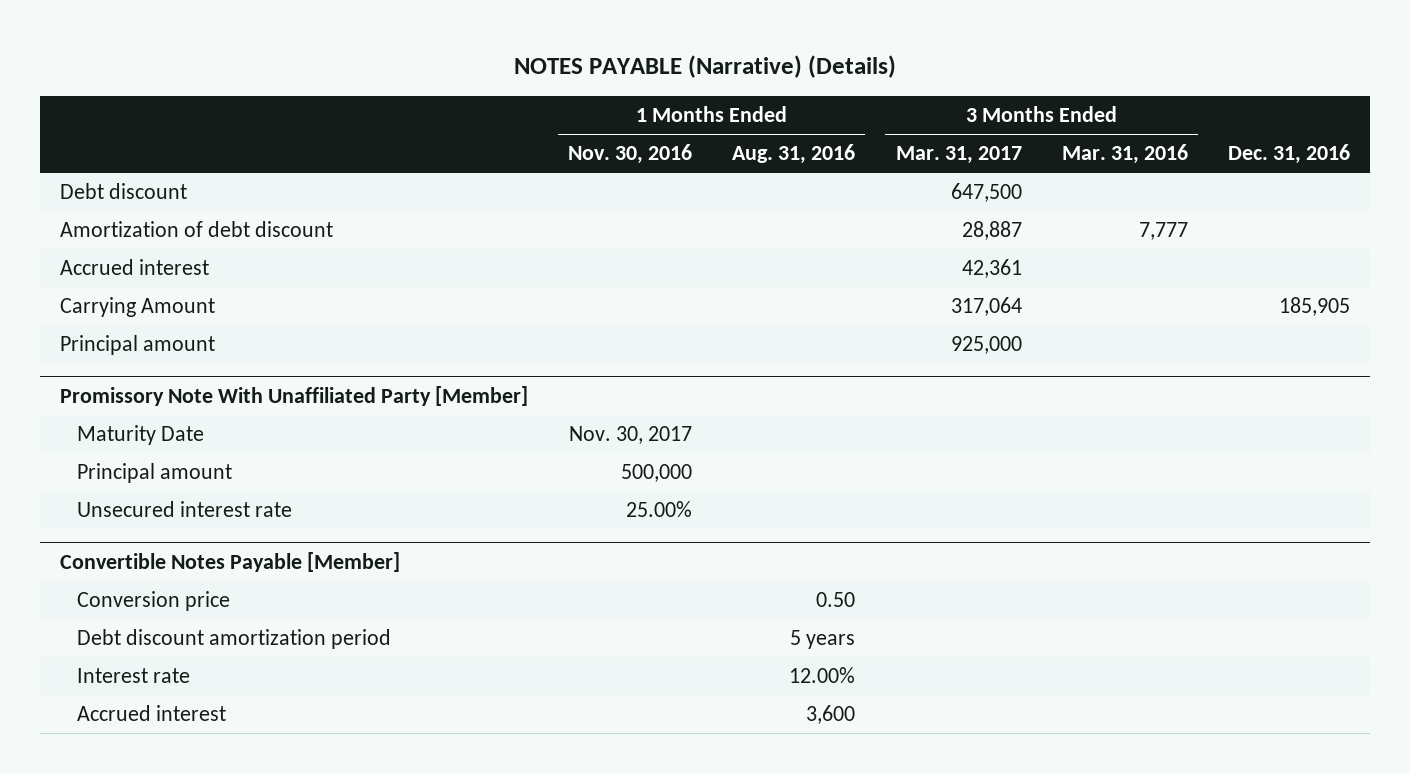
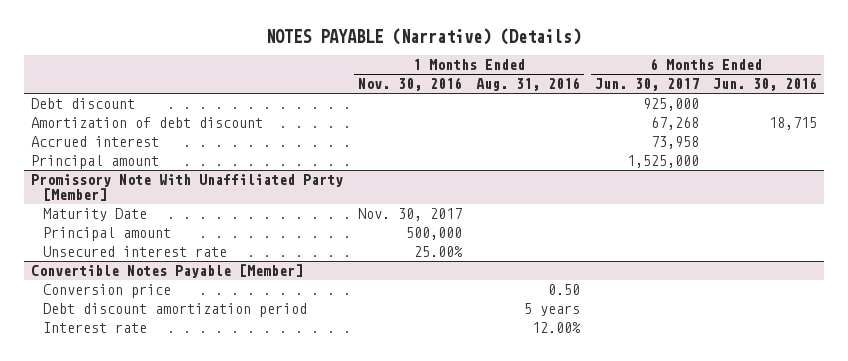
- | 1 Months Ended Nov. 30, 2016 | 1 Months Ended Aug. 31, 2016 | 3 Months Ended Mar. 31, 2017 | 3 Months Ended Mar. 31, 2016 | Dec. 31, 2016
+ | 1 Months Ended Nov. 30, 2016 | 1 Months Ended Aug. 31, 2016 | 6 Months Ended Jun. 30, 2017 | 6 Months Ended Jun. 30, 2016
- Carrying Amount | | | 317,064 | | 185,905
@ Convertible Notes Payable [Member]
- Accrued interest | | 3,600 | | |

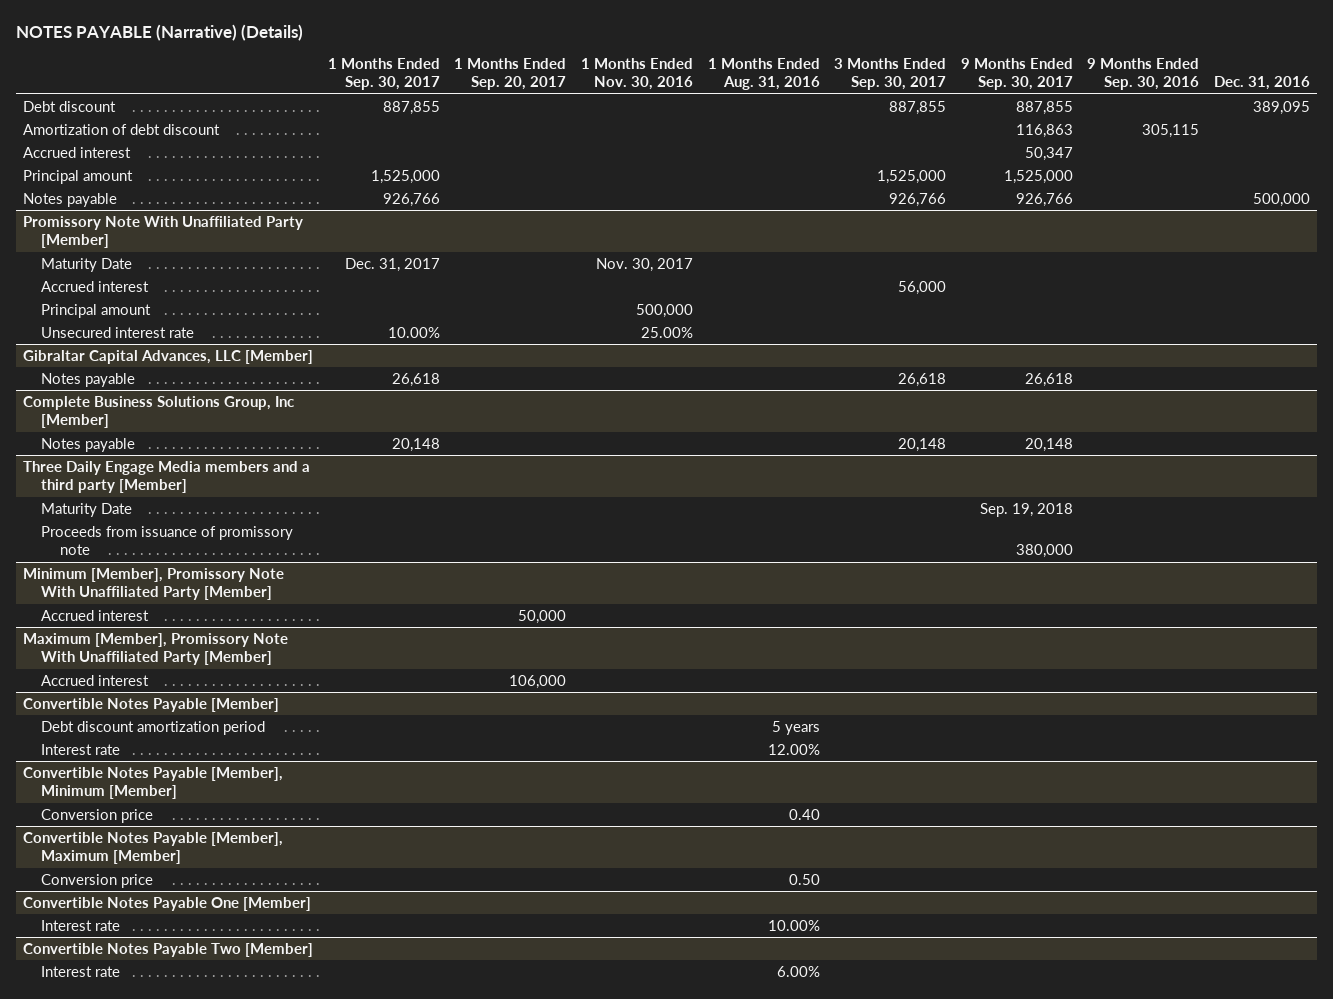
- | 1 Months Ended Nov. 30, 2016 | 1 Months Ended Aug. 31, 2016 | 6 Months Ended Jun. 30, 2017 | 6 Months Ended Jun. 30, 2016
+ | 1 Months Ended Sep. 30, 2017 | 1 Months Ended Sep. 20, 2017 | 1 Months Ended Nov. 30, 2016 | 1 Months Ended Aug. 31, 2016 | 3 Months Ended Sep. 30, 2017 | 9 Months Ended Sep. 30, 2017 | 9 Months Ended Sep. 30, 2016 | Dec. 31, 2016
+ Notes payable | 926,766 | | | | 926,766 | 926,766 | | 500,000
@ Promissory Note With Unaffiliated Party [Member]
+ Accrued interest | | | | | 56,000 | | |
+ Gibraltar Capital Advances, LLC [Member]
+ Notes payable | 26,618 | | | | 26,618 | 26,618 | |
+ Complete Business Solutions Group, Inc [Member]
+ Notes payable | 20,148 | | | | 20,148 | 20,148 | |
+ Three Daily Engage Media members and a third party [Member]
+ Maturity Date | | | | | | Sep. 19, 2018 | |
+ Proceeds from issuance of promissory note | | | | | | 380,000 | |
+ Minimum [Member], Promissory Note With Unaffiliated Party [Member]
+ Accrued interest | | 50,000 | | | | | |
+ Maximum [Member], Promissory Note With Unaffiliated Party [Member]
+ Accrued interest | | 106,000 | | | | | |
@ Convertible Notes Payable [Member]
- Conversion price | | 0.50 | |
+ Convertible Notes Payable [Member], Minimum [Member]
+ Conversion price | | | | 0.40 | | | |
+ Convertible Notes Payable [Member], Maximum [Member]
+ Conversion price | | | | 0.50 | | | |
+ Convertible Notes Payable One [Member]
+ Interest rate | | | | 10.00% | | | |
+ Convertible Notes Payable Two [Member]
+ Interest rate | | | | 6.00% | | | |

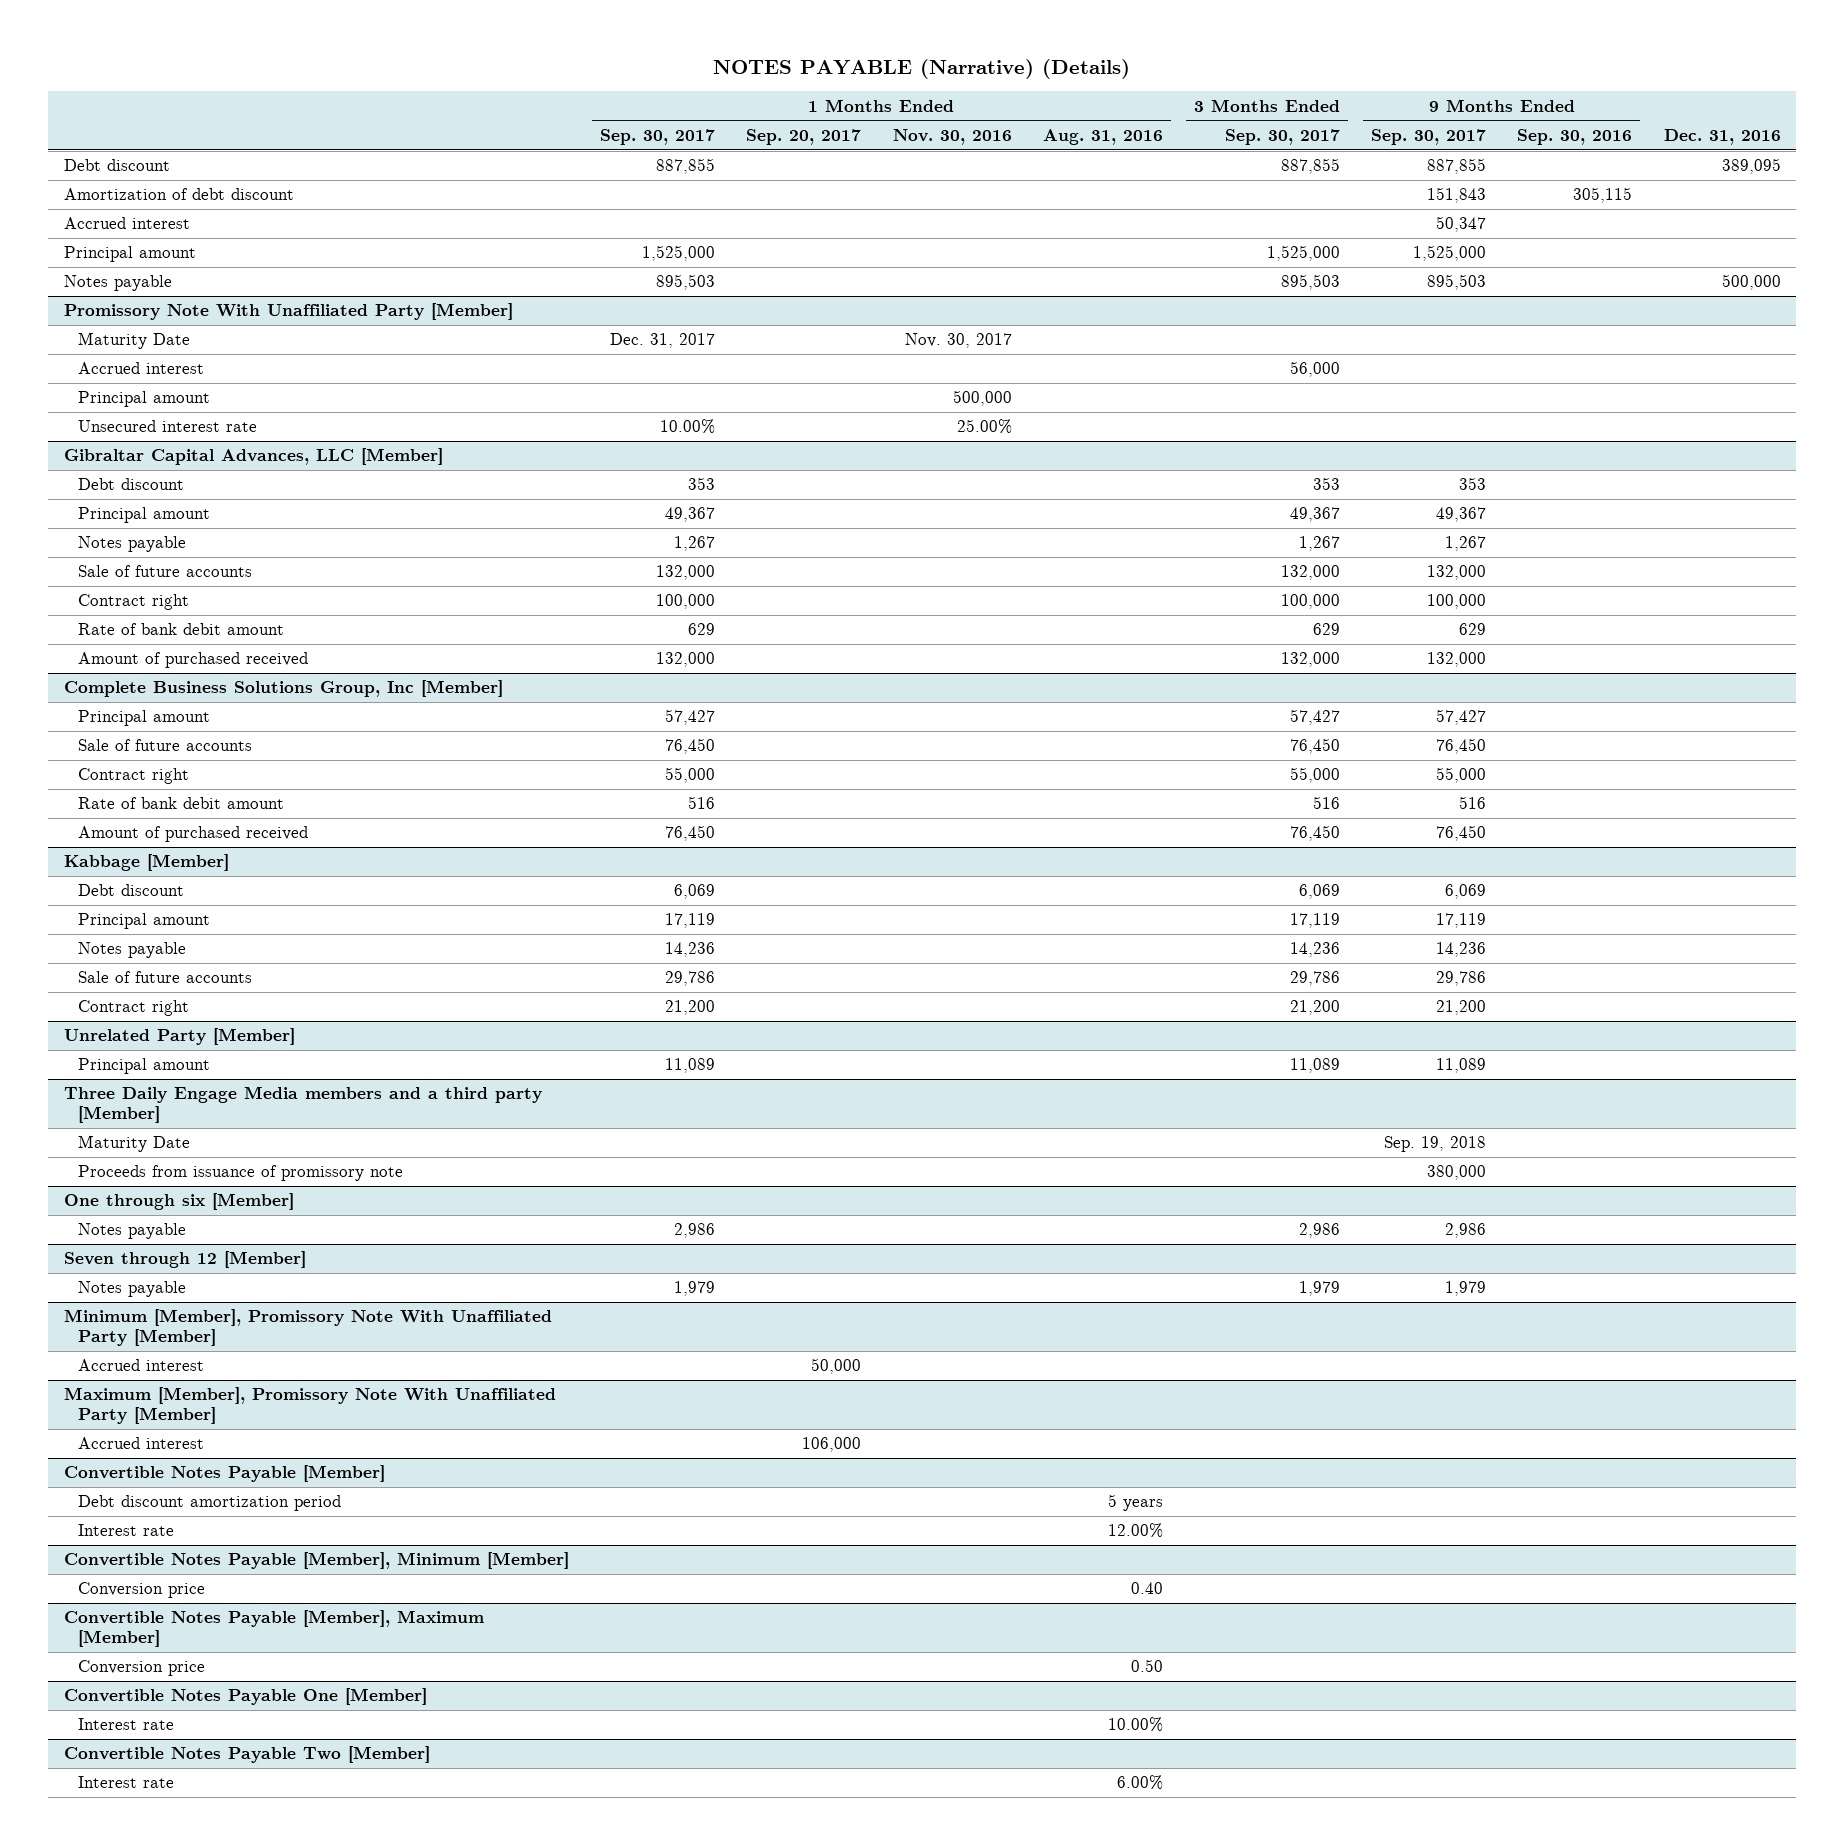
- Amortization of debt discount | | | | | | 116,863 | 305,115 |
+ Amortization of debt discount | | | | | | 151,843 | 305,115 |
- Notes payable | 926,766 | | | | 926,766 | 926,766 | | 500,000
+ Notes payable | 895,503 | | | | 895,503 | 895,503 | | 500,000
@ Gibraltar Capital Advances, LLC [Member]
- Notes payable | 26,618 | | | | 26,618 | 26,618 | |
+ Debt discount | 353 | | | | 353 | 353 | |
+ Principal amount | 49,367 | | | | 49,367 | 49,367 | |
+ Notes payable | 1,267 | | | | 1,267 | 1,267 | |
+ Sale of future accounts | 132,000 | | | | 132,000 | 132,000 | |
+ Contract right | 100,000 | | | | 100,000 | 100,000 | |
+ Rate of bank debit amount | 629 | | | | 629 | 629 | |
+ Amount of purchased received | 132,000 | | | | 132,000 | 132,000 | |
@ Complete Business Solutions Group, Inc [Member]
- Notes payable | 20,148 | | | | 20,148 | 20,148 | |
+ Principal amount | 57,427 | | | | 57,427 | 57,427 | |
+ Sale of future accounts | 76,450 | | | | 76,450 | 76,450 | |
+ Contract right | 55,000 | | | | 55,000 | 55,000 | |
+ Rate of bank debit amount | 516 | | | | 516 | 516 | |
+ Amount of purchased received | 76,450 | | | | 76,450 | 76,450 | |
+ Kabbage [Member]
+ Debt discount | 6,069 | | | | 6,069 | 6,069 | |
+ Principal amount | 17,119 | | | | 17,119 | 17,119 | |
+ Notes payable | 14,236 | | | | 14,236 | 14,236 | |
+ Sale of future accounts | 29,786 | | | | 29,786 | 29,786 | |
+ Contract right | 21,200 | | | | 21,200 | 21,200 | |
+ Unrelated Party [Member]
+ Principal amount | 11,089 | | | | 11,089 | 11,089 | |
+ One through six [Member]
+ Notes payable | 2,986 | | | | 2,986 | 2,986 | |
+ Seven through 12 [Member]
+ Notes payable | 1,979 | | | | 1,979 | 1,979 | |

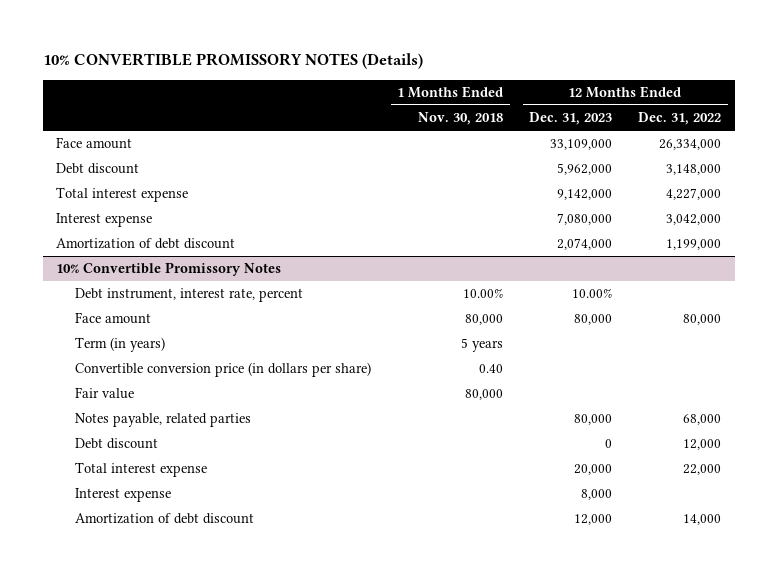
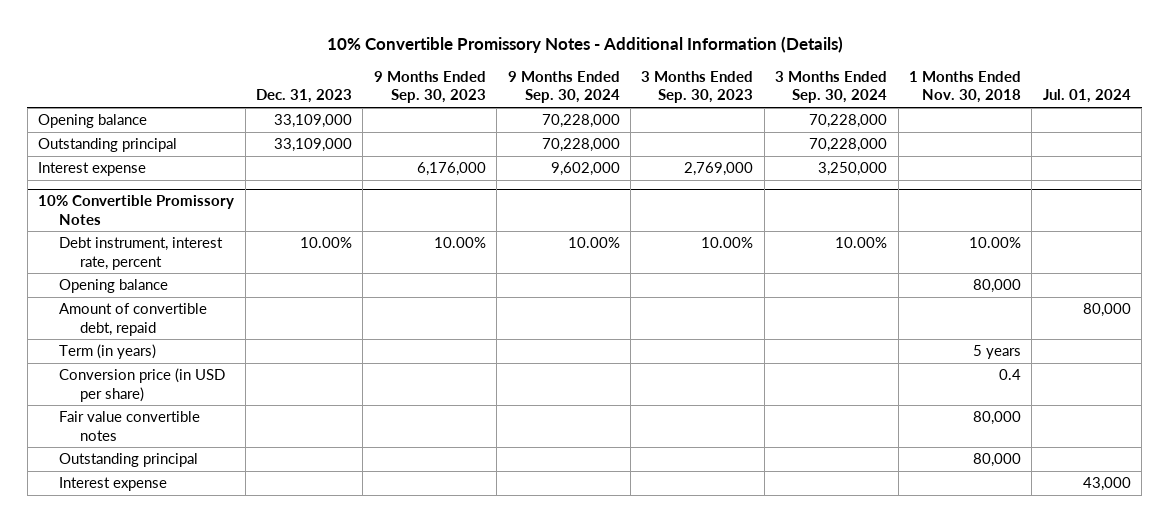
- 10% CONVERTIBLE PROMISSORY NOTES (Details)
+ 10% Convertible Promissory Notes - Additional Information (Details)
- | 1 Months Ended Nov. 30, 2018 | 12 Months Ended Dec. 31, 2023 | 12 Months Ended Dec. 31, 2022
+ | Dec. 31, 2023 | 9 Months Ended Sep. 30, 2023 | 9 Months Ended Sep. 30, 2024 | 3 Months Ended Sep. 30, 2023 | 3 Months Ended Sep. 30, 2024 | 1 Months Ended Nov. 30, 2018 | Jul. 01, 2024
- Face amount | | 33,109,000 | 26,334,000
- Debt discount | | 5,962,000 | 3,148,000
- Total interest expense | | 9,142,000 | 4,227,000
+ Opening balance | 33,109,000 | | 70,228,000 | | 70,228,000 | |
+ Outstanding principal | 33,109,000 | | 70,228,000 | | 70,228,000 | |
- Amortization of debt discount | | 2,074,000 | 1,199,000
@ 10% Convertible Promissory Notes
- Face amount | 80,000 | 80,000 | 80,000
+ Opening balance | | | | | | 80,000 |
+ Amount of convertible debt, repaid | | | | | | | 80,000
- Convertible conversion price (in dollars per share) | 0.40 | |
- Fair value | 80,000 | |
- Notes payable, related parties | | 80,000 | 68,000
- Debt discount | | 0 | 12,000
- Total interest expense | | 20,000 | 22,000
+ Conversion price (in USD per share) | | | | | | 0.4 |
+ Fair value convertible notes | | | | | | 80,000 |
+ Outstanding principal | | | | | | 80,000 |
- Amortization of debt discount | | 12,000 | 14,000

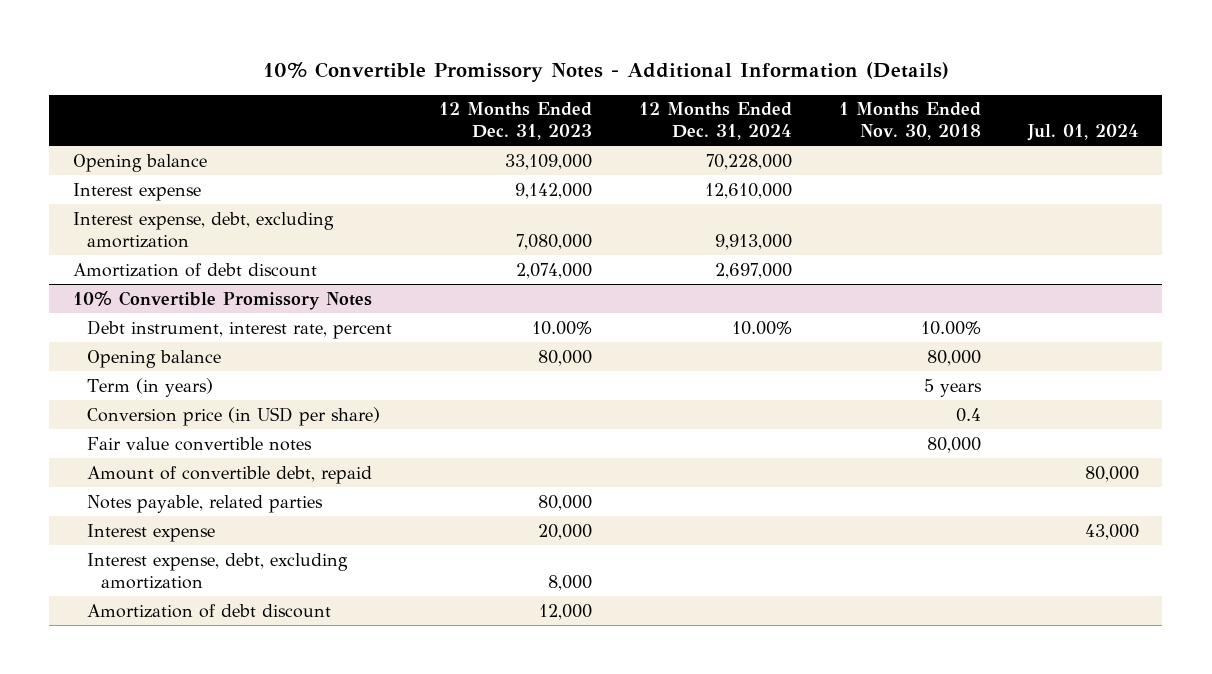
- | Dec. 31, 2023 | 9 Months Ended Sep. 30, 2023 | 9 Months Ended Sep. 30, 2024 | 3 Months Ended Sep. 30, 2023 | 3 Months Ended Sep. 30, 2024 | 1 Months Ended Nov. 30, 2018 | Jul. 01, 2024
+ | 12 Months Ended Dec. 31, 2023 | 12 Months Ended Dec. 31, 2024 | 1 Months Ended Nov. 30, 2018 | Jul. 01, 2024
- Outstanding principal | 33,109,000 | | 70,228,000 | | 70,228,000 | |
+ Interest expense, debt, excluding amortization | 7,080,000 | 9,913,000 | |
+ Amortization of debt discount | 2,074,000 | 2,697,000 | |
@ 10% Convertible Promissory Notes
- Outstanding principal | | | | | | 80,000 |
moved down: Amount of convertible debt, repaid | | | | 80,000
+ Notes payable, related parties | 80,000 | | |
+ Interest expense, debt, excluding amortization | 8,000 | | |
+ Amortization of debt discount | 12,000 | | |

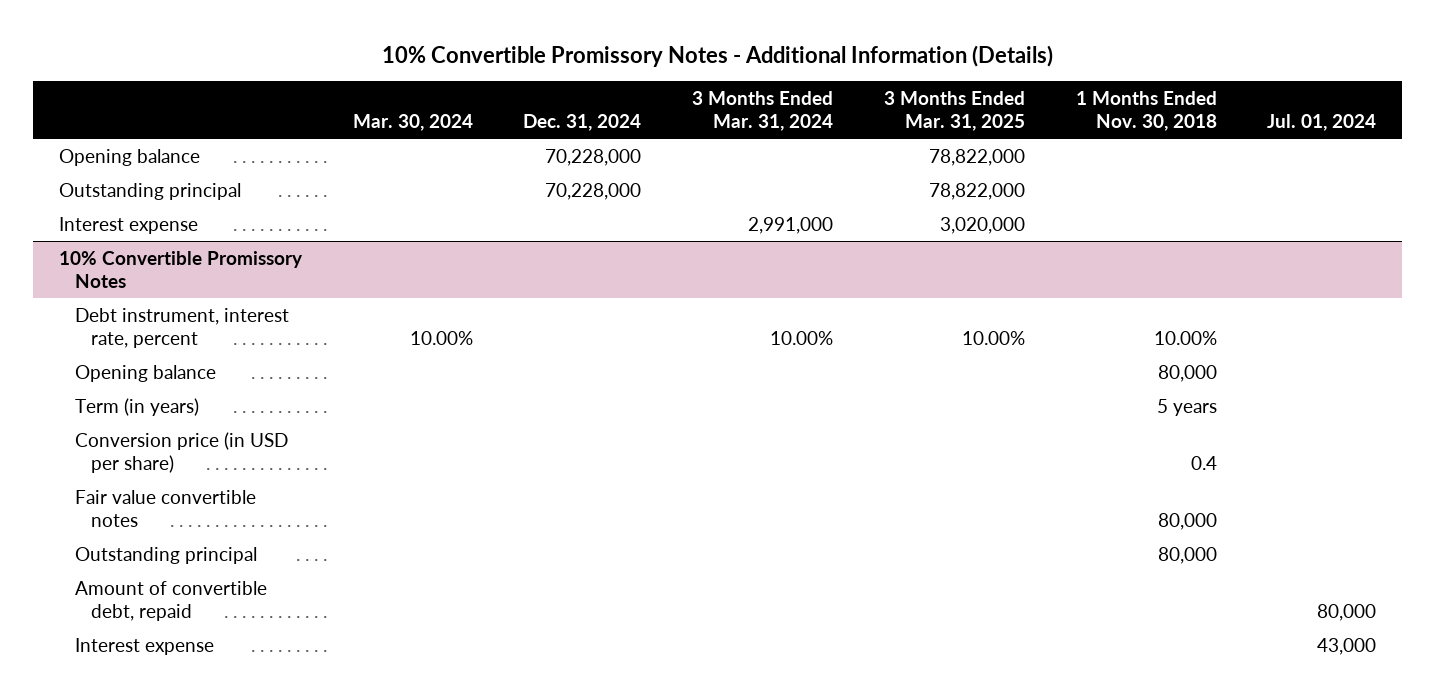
- | 12 Months Ended Dec. 31, 2023 | 12 Months Ended Dec. 31, 2024 | 1 Months Ended Nov. 30, 2018 | Jul. 01, 2024
+ | Mar. 30, 2024 | Dec. 31, 2024 | 3 Months Ended Mar. 31, 2024 | 3 Months Ended Mar. 31, 2025 | 1 Months Ended Nov. 30, 2018 | Jul. 01, 2024
+ Outstanding principal | | 70,228,000 | | 78,822,000 | |
- Interest expense, debt, excluding amortization | 7,080,000 | 9,913,000 | |
- Amortization of debt discount | 2,074,000 | 2,697,000 | |
@ 10% Convertible Promissory Notes
+ Outstanding principal | | | | | 80,000 |
- Notes payable, related parties | 80,000 | | |
- Interest expense, debt, excluding amortization | 8,000 | | |
- Amortization of debt discount | 12,000 | | |

